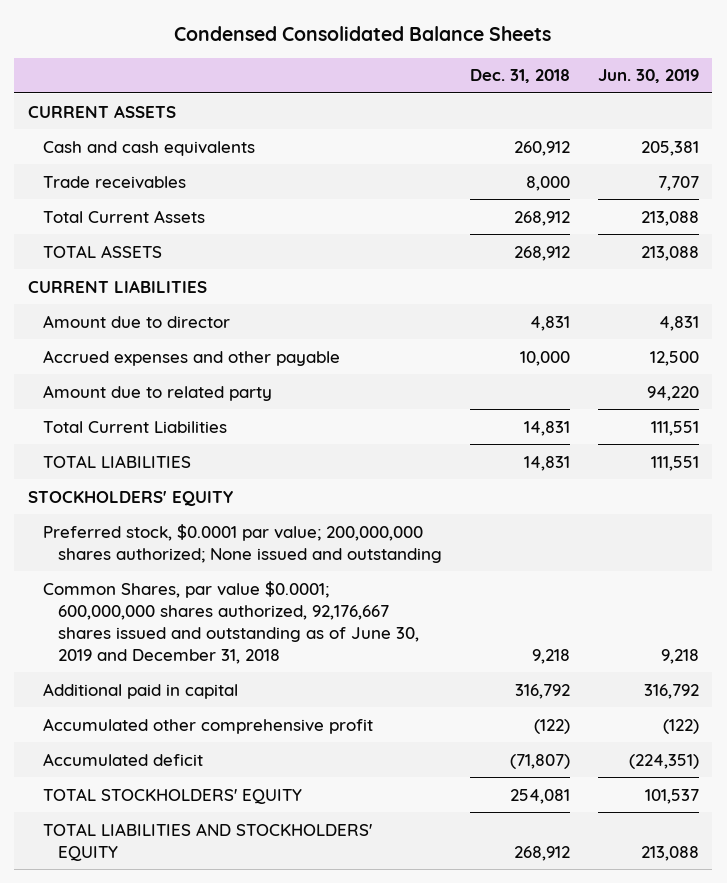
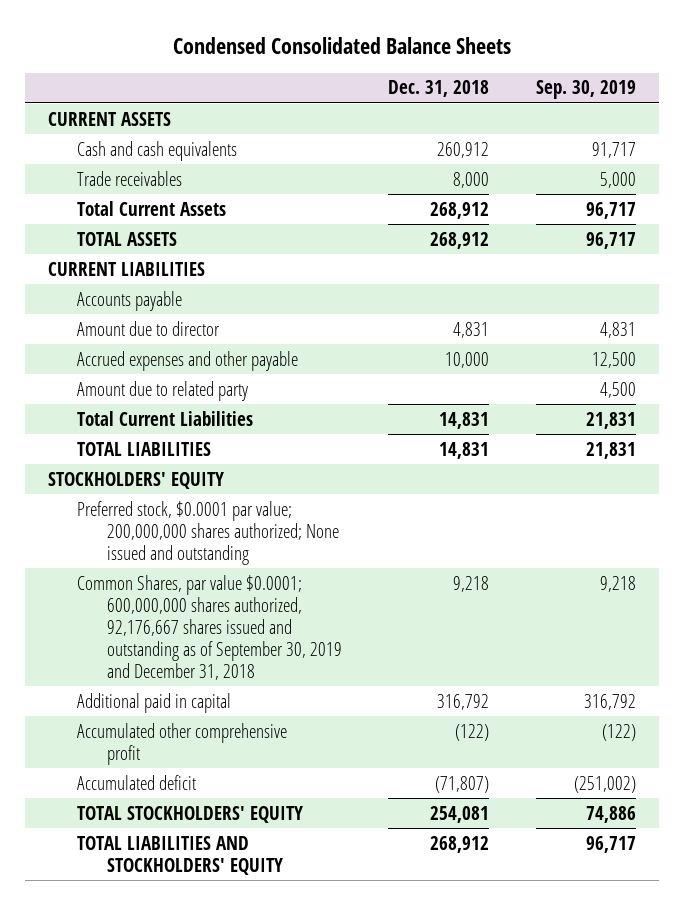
- | Dec. 31, 2018 | Jun. 30, 2019
+ | Dec. 31, 2018 | Sep. 30, 2019
+ Accounts payable
- Common Shares, par value $0.0001; 600,000,000 shares authorized, 92,176,667 shares issued and outstanding as of June 30, 2019 and December 31, 2018 | 9,218 | 9,218
+ Common Shares, par value $0.0001; 600,000,000 shares authorized, 92,176,667 shares issued and outstanding as of September 30, 2019 and December 31, 2018 | 9,218 | 9,218

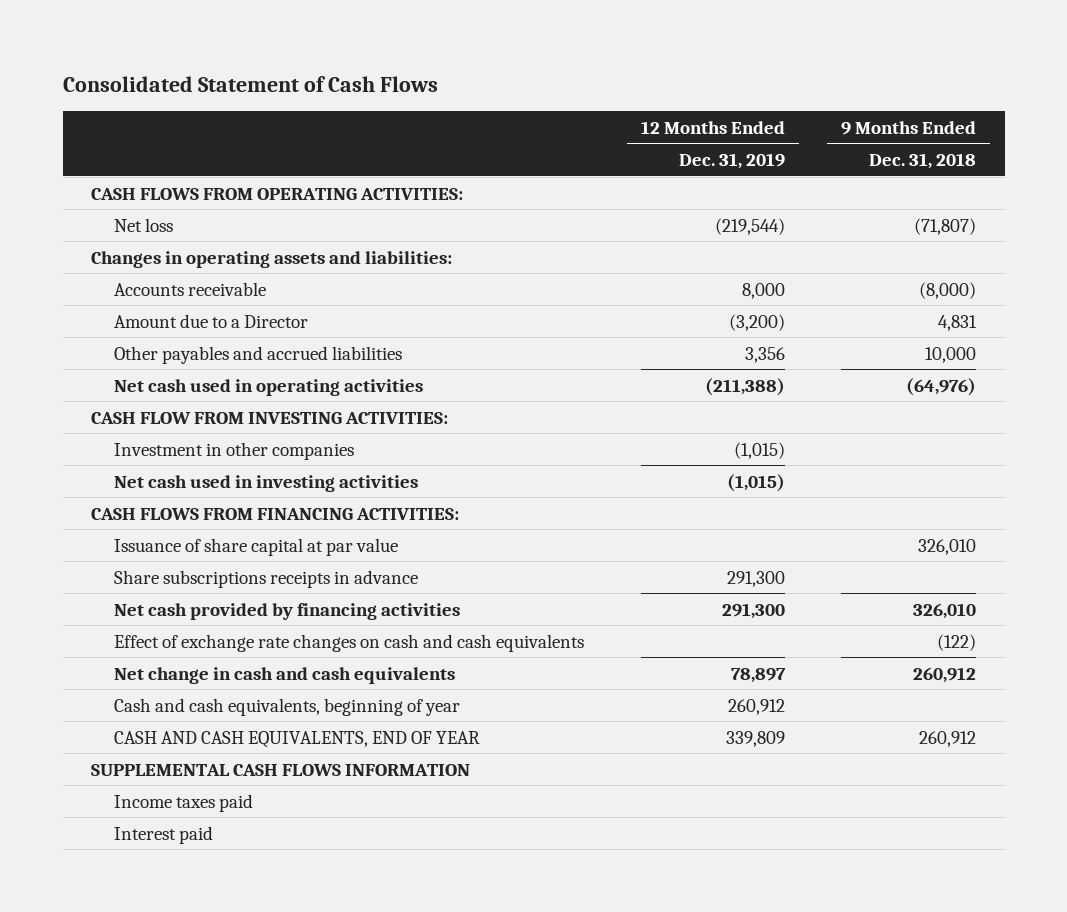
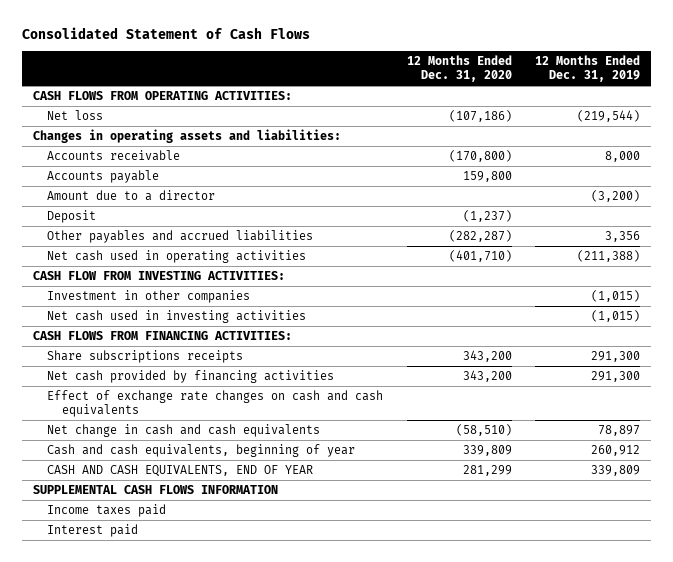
- | 12 Months Ended Dec. 31, 2019 | 9 Months Ended Dec. 31, 2018
+ | 12 Months Ended Dec. 31, 2020 | 12 Months Ended Dec. 31, 2019
- Amount due to a Director | (3,200) | 4,831
+ Accounts payable | 159,800 |
+ Amount due to a director | | (3,200)
+ Deposit | (1,237) |
- Issuance of share capital at par value | | 326,010
- Share subscriptions receipts in advance | 291,300 |
+ Share subscriptions receipts | 343,200 | 291,300

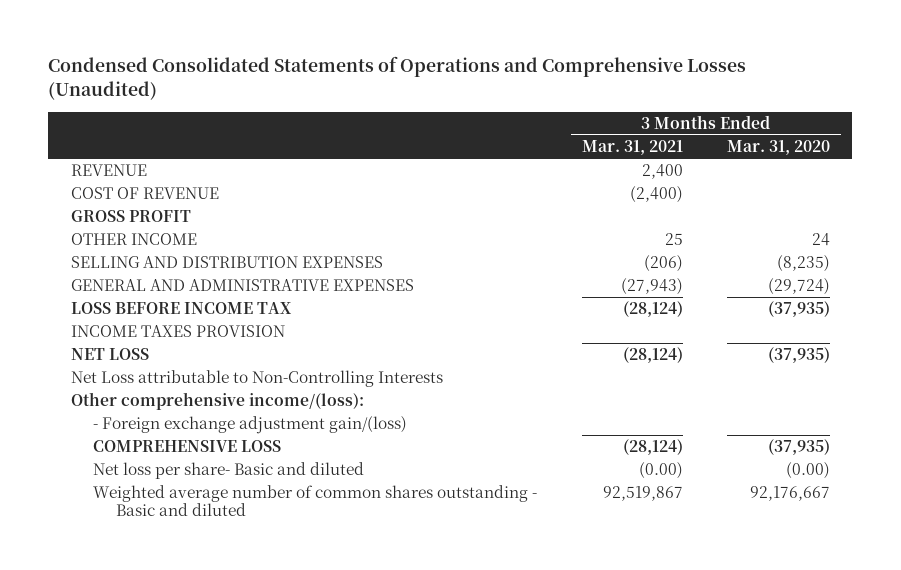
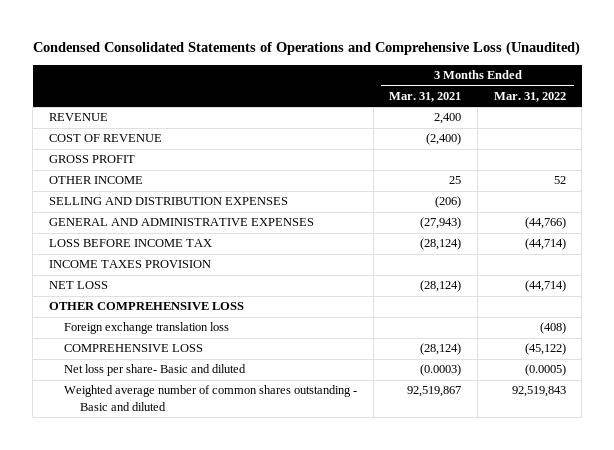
- Condensed Consolidated Statements of Operations and Comprehensive Losses (Unaudited)
+ Condensed Consolidated Statements of Operations and Comprehensive Loss (Unaudited)
- | 3 Months Ended Mar. 31, 2021 | 3 Months Ended Mar. 31, 2020
+ | 3 Months Ended Mar. 31, 2021 | 3 Months Ended Mar. 31, 2022
- Net Loss attributable to Non-Controlling Interests
- Other comprehensive income/(loss):
- - Foreign exchange adjustment gain/(loss)
+ OTHER COMPREHENSIVE LOSS
+ Foreign exchange translation loss | | (408)
- Net loss per share- Basic and diluted | (0.00) | (0.00)
+ Net loss per share- Basic and diluted | (0.0003) | (0.0005)

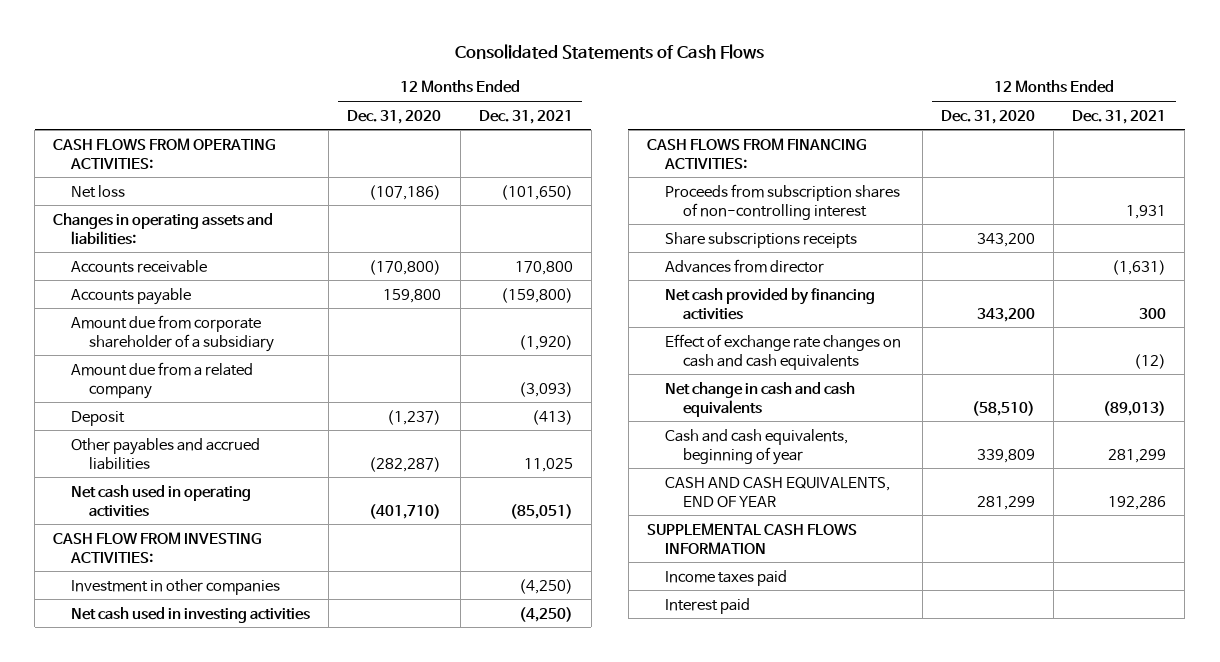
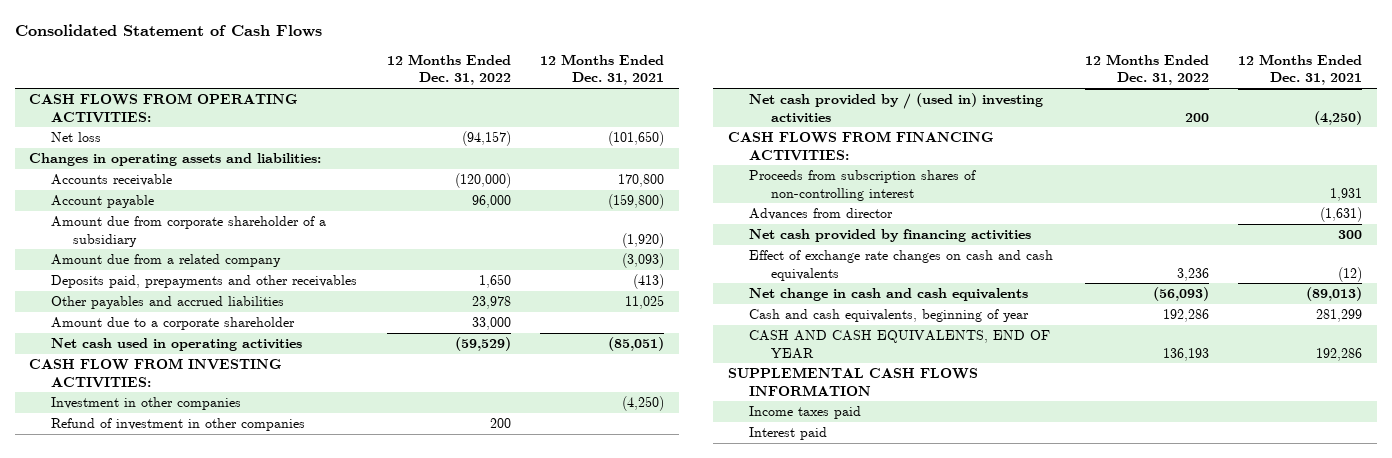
- Consolidated Statements of Cash Flows
+ Consolidated Statement of Cash Flows
- | 12 Months Ended Dec. 31, 2020 | 12 Months Ended Dec. 31, 2021
+ | 12 Months Ended Dec. 31, 2022 | 12 Months Ended Dec. 31, 2021
- Accounts payable | 159,800 | (159,800)
+ Account payable | 96,000 | (159,800)
- Deposit | (1,237) | (413)
+ Deposits paid, prepayments and other receivables | 1,650 | (413)
+ Amount due to a corporate shareholder | 33,000 |
- Net cash used in investing activities | | (4,250)
+ Refund of investment in other companies | 200 |
+ Net cash provided by / (used in) investing activities | 200 | (4,250)
- Share subscriptions receipts | 343,200 |

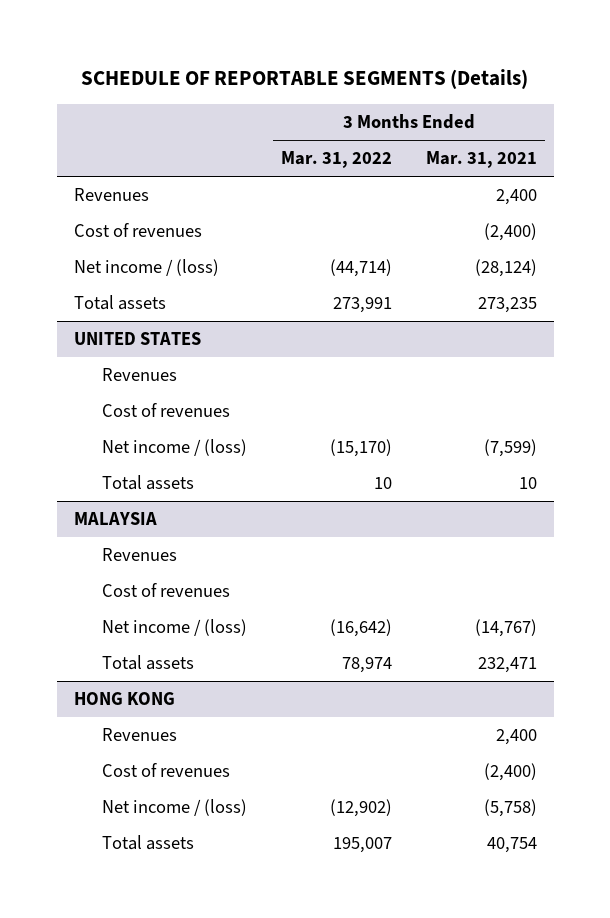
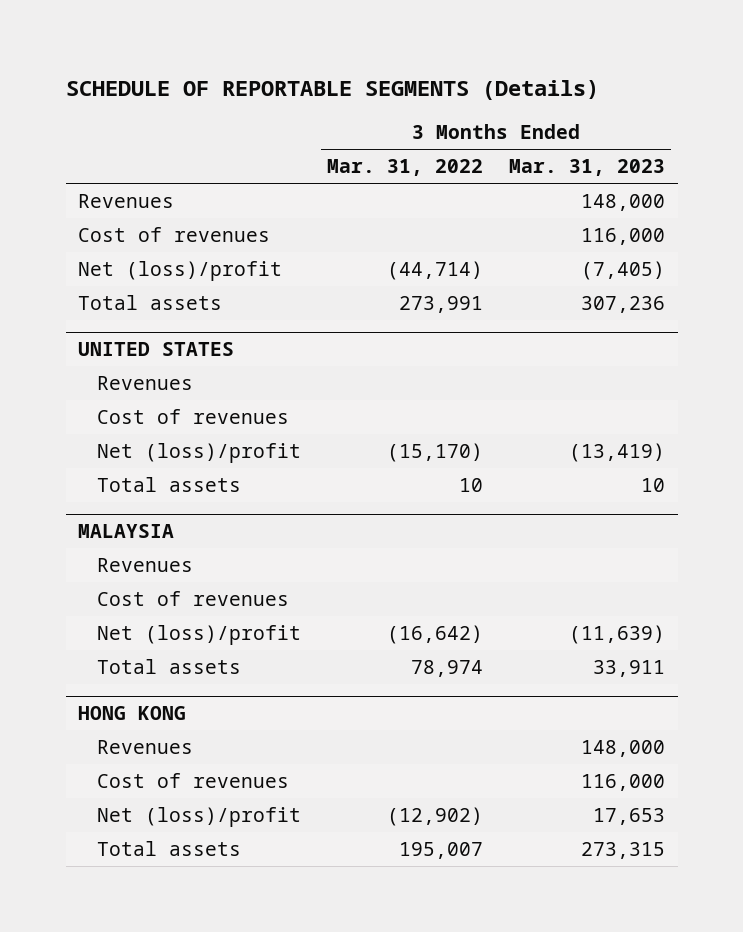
- | 3 Months Ended Mar. 31, 2022 | 3 Months Ended Mar. 31, 2021
+ | 3 Months Ended Mar. 31, 2022 | 3 Months Ended Mar. 31, 2023
- Net income / (loss) | (44,714) | (28,124)
+ Net (loss)/profit | (44,714) | (7,405)
@ UNITED STATES
- Net income / (loss) | (15,170) | (7,599)
+ Net (loss)/profit | (15,170) | (13,419)
@ MALAYSIA
- Net income / (loss) | (16,642) | (14,767)
+ Net (loss)/profit | (16,642) | (11,639)
@ HONG KONG
- Net income / (loss) | (12,902) | (5,758)
+ Net (loss)/profit | (12,902) | 17,653

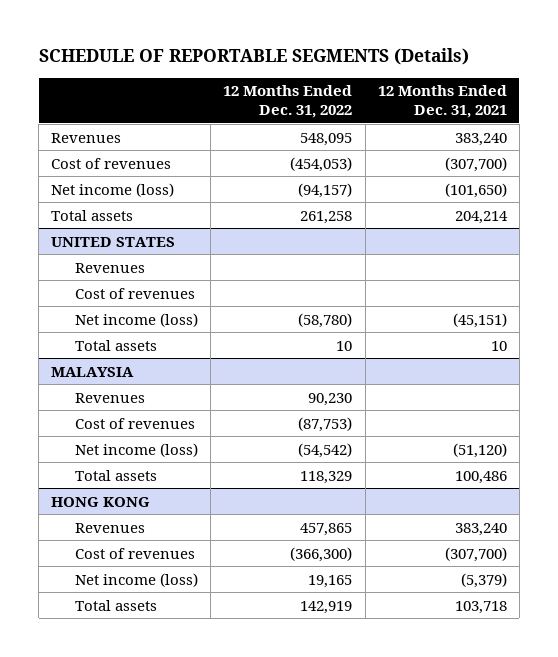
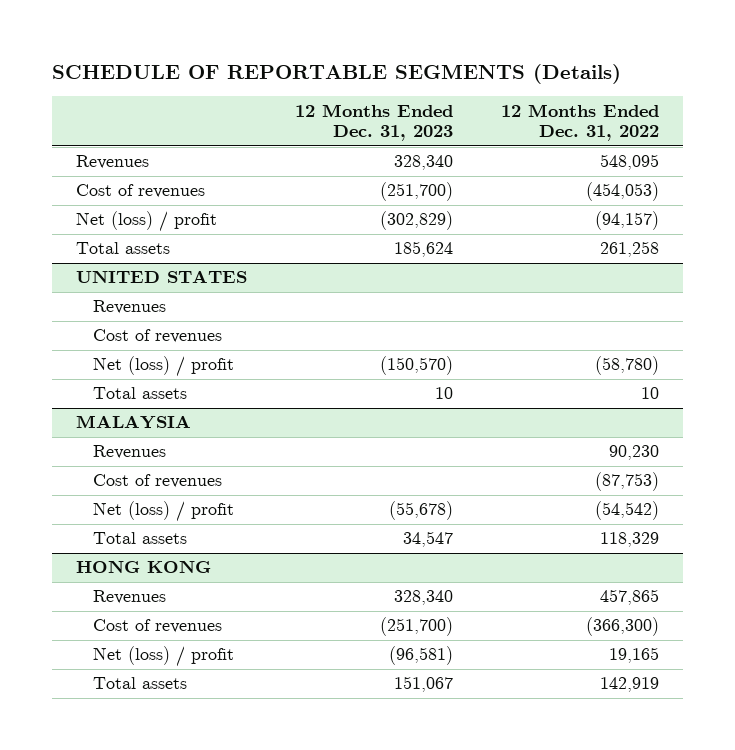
- | 12 Months Ended Dec. 31, 2022 | 12 Months Ended Dec. 31, 2021
+ | 12 Months Ended Dec. 31, 2023 | 12 Months Ended Dec. 31, 2022
- Net income (loss) | (94,157) | (101,650)
+ Net (loss) / profit | (302,829) | (94,157)
@ UNITED STATES
- Net income (loss) | (58,780) | (45,151)
+ Net (loss) / profit | (150,570) | (58,780)
@ MALAYSIA
- Net income (loss) | (54,542) | (51,120)
+ Net (loss) / profit | (55,678) | (54,542)
@ HONG KONG
- Net income (loss) | 19,165 | (5,379)
+ Net (loss) / profit | (96,581) | 19,165

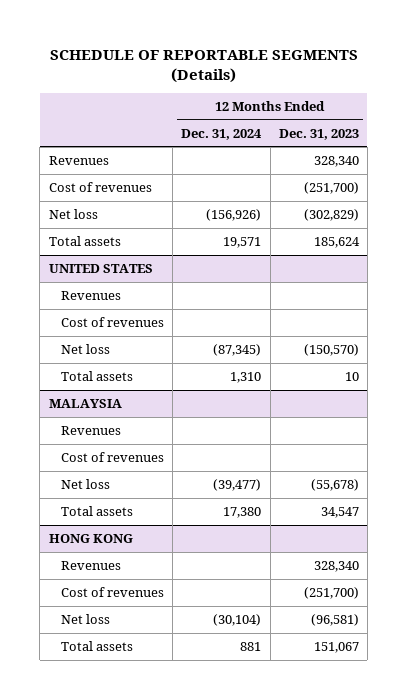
- | 12 Months Ended Dec. 31, 2023 | 12 Months Ended Dec. 31, 2022
+ | 12 Months Ended Dec. 31, 2024 | 12 Months Ended Dec. 31, 2023
- Net (loss) / profit | (302,829) | (94,157)
+ Net loss | (156,926) | (302,829)
@ UNITED STATES
- Net (loss) / profit | (150,570) | (58,780)
+ Net loss | (87,345) | (150,570)
@ MALAYSIA
- Net (loss) / profit | (55,678) | (54,542)
+ Net loss | (39,477) | (55,678)
@ HONG KONG
- Net (loss) / profit | (96,581) | 19,165
+ Net loss | (30,104) | (96,581)

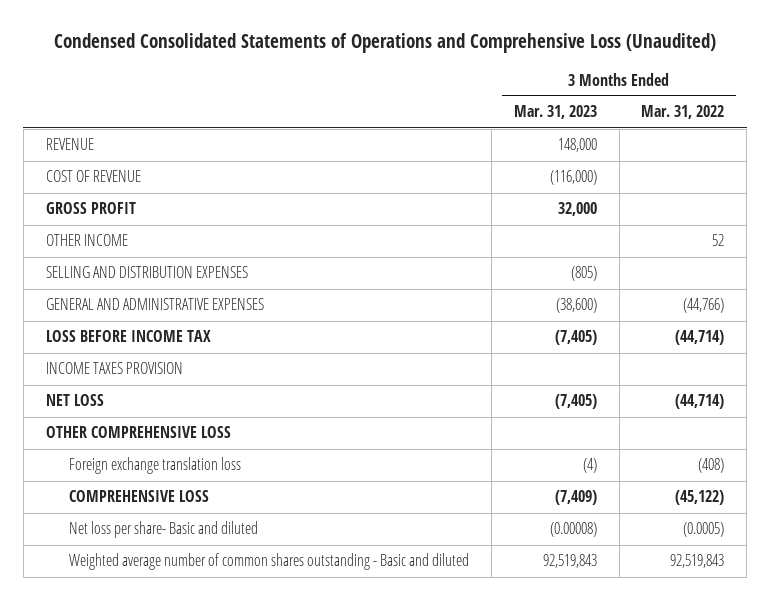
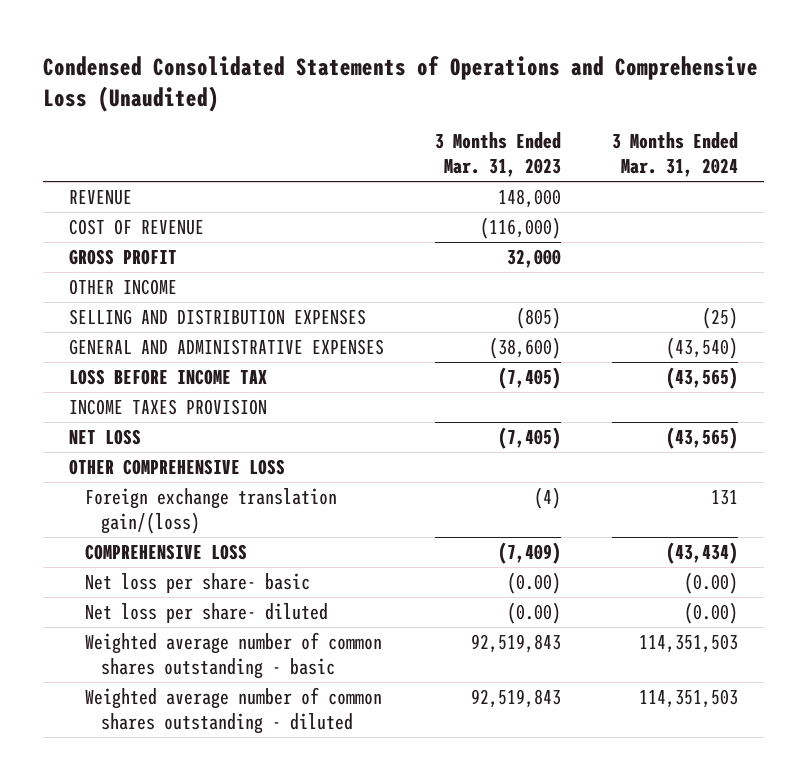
- | 3 Months Ended Mar. 31, 2023 | 3 Months Ended Mar. 31, 2022
+ | 3 Months Ended Mar. 31, 2023 | 3 Months Ended Mar. 31, 2024
- Foreign exchange translation loss | (4) | (408)
+ Foreign exchange translation gain/(loss) | (4) | 131
- Net loss per share- Basic and diluted | (0.00008) | (0.0005)
- Weighted average number of common shares outstanding - Basic and diluted | 92,519,843 | 92,519,843
+ Net loss per share- basic | (0.00) | (0.00)
+ Net loss per share- diluted | (0.00) | (0.00)
+ Weighted average number of common shares outstanding - basic | 92,519,843 | 114,351,503
+ Weighted average number of common shares outstanding - diluted | 92,519,843 | 114,351,503

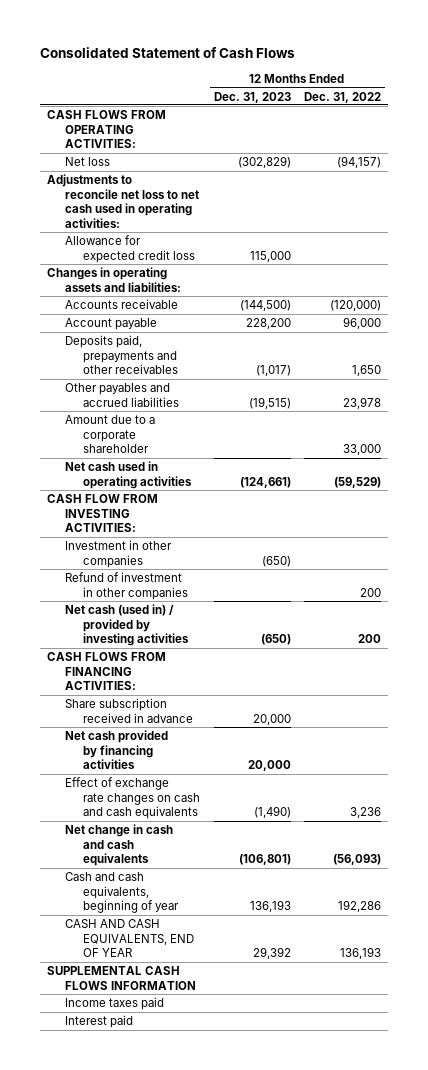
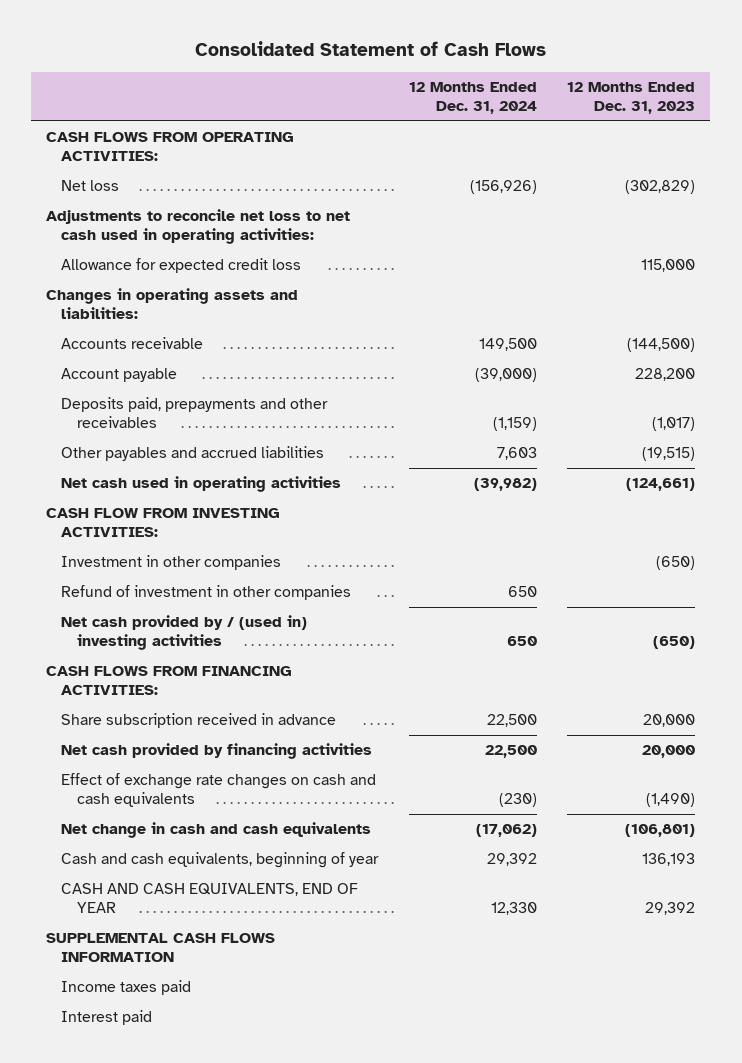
- | 12 Months Ended Dec. 31, 2023 | 12 Months Ended Dec. 31, 2022
+ | 12 Months Ended Dec. 31, 2024 | 12 Months Ended Dec. 31, 2023
- Amount due to a corporate shareholder | | 33,000
- Net cash (used in) / provided by investing activities | (650) | 200
+ Net cash provided by / (used in) investing activities | 650 | (650)

